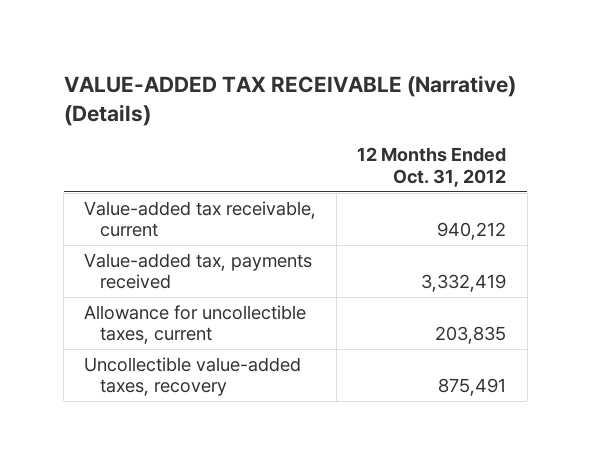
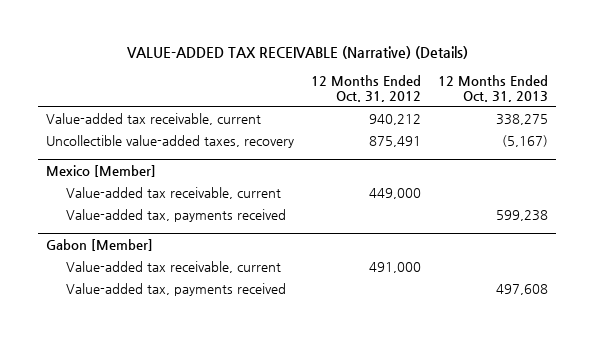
- | 12 Months Ended Oct. 31, 2012
+ | 12 Months Ended Oct. 31, 2012 | 12 Months Ended Oct. 31, 2013
- Value-added tax, payments received | 3,332,419
- Allowance for uncollectible taxes, current | 203,835
+ Mexico [Member]
+ Value-added tax receivable, current | 449,000 |
+ Value-added tax, payments received | | 599,238
+ Gabon [Member]
+ Value-added tax receivable, current | 491,000 |
+ Value-added tax, payments received | | 497,608

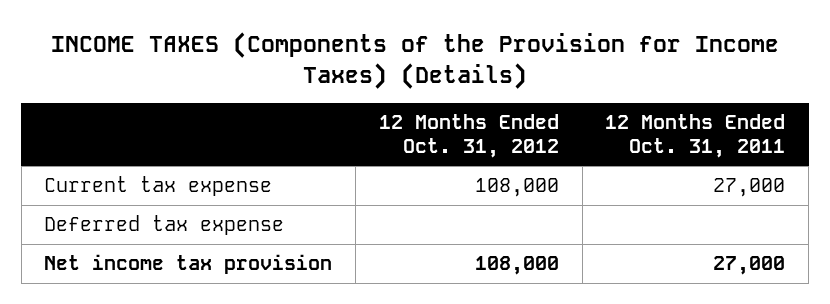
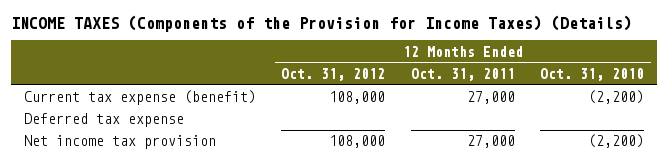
- | 12 Months Ended Oct. 31, 2012 | 12 Months Ended Oct. 31, 2011
+ | 12 Months Ended Oct. 31, 2012 | 12 Months Ended Oct. 31, 2011 | 12 Months Ended Oct. 31, 2010
- Current tax expense | 108,000 | 27,000
+ Current tax expense (benefit) | 108,000 | 27,000 | (2,200)

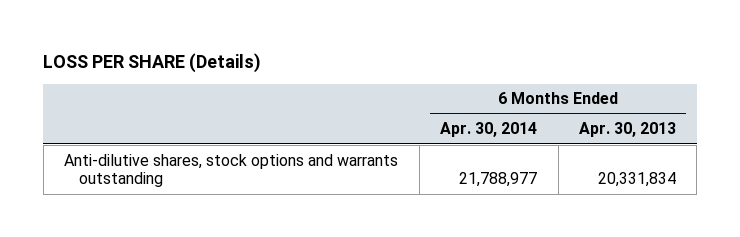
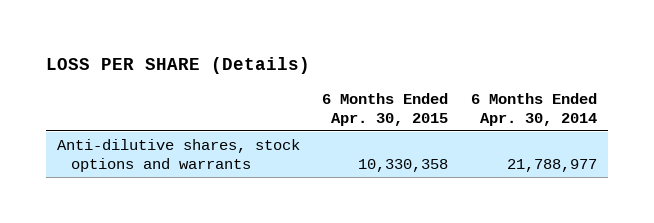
- | 6 Months Ended Apr. 30, 2014 | 6 Months Ended Apr. 30, 2013
+ | 6 Months Ended Apr. 30, 2015 | 6 Months Ended Apr. 30, 2014
- Anti-dilutive shares, stock options and warrants outstanding | 21,788,977 | 20,331,834
+ Anti-dilutive shares, stock options and warrants | 10,330,358 | 21,788,977

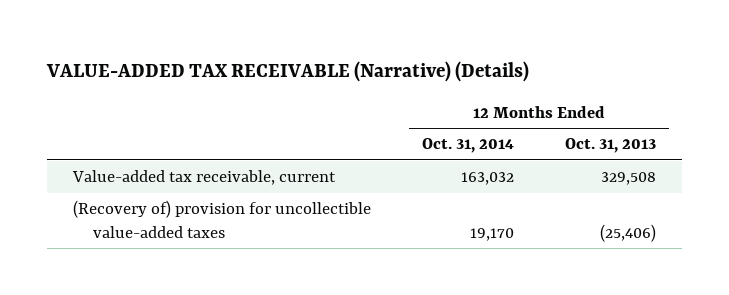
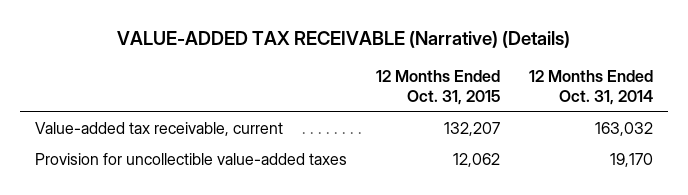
- | 12 Months Ended Oct. 31, 2014 | 12 Months Ended Oct. 31, 2013
+ | 12 Months Ended Oct. 31, 2015 | 12 Months Ended Oct. 31, 2014
- (Recovery of) provision for uncollectible value-added taxes | 19,170 | (25,406)
+ Provision for uncollectible value-added taxes | 12,062 | 19,170

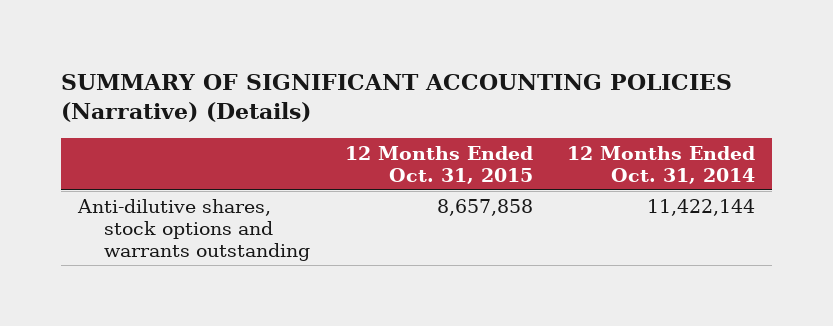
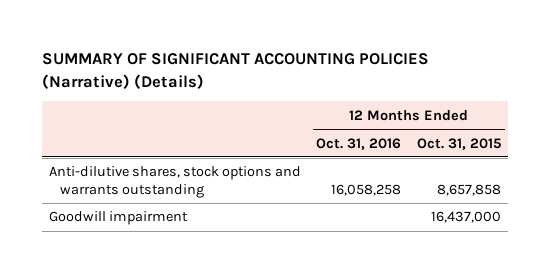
- | 12 Months Ended Oct. 31, 2015 | 12 Months Ended Oct. 31, 2014
+ | 12 Months Ended Oct. 31, 2016 | 12 Months Ended Oct. 31, 2015
+ Goodwill impairment | | 16,437,000

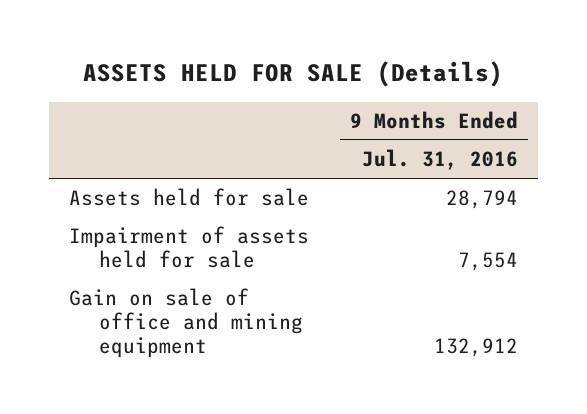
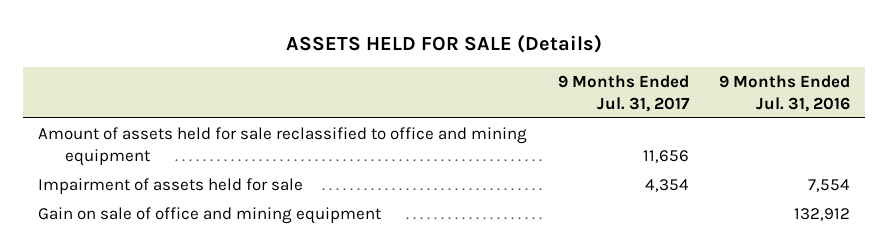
- | 9 Months Ended Jul. 31, 2016
+ | 9 Months Ended Jul. 31, 2017 | 9 Months Ended Jul. 31, 2016
- Assets held for sale | 28,794
+ Amount of assets held for sale reclassified to office and mining equipment | 11,656 |

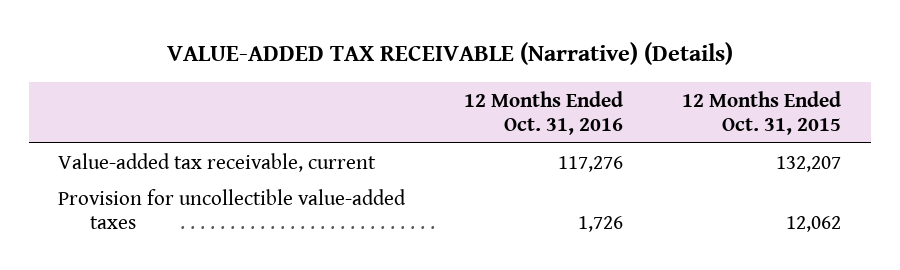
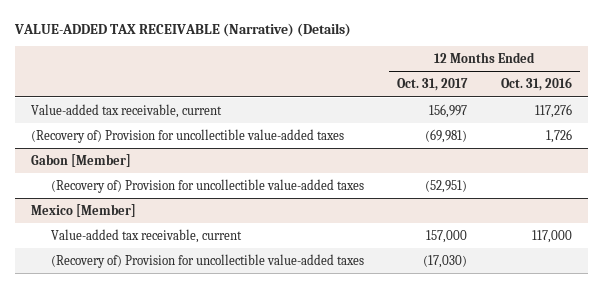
- | 12 Months Ended Oct. 31, 2016 | 12 Months Ended Oct. 31, 2015
+ | 12 Months Ended Oct. 31, 2017 | 12 Months Ended Oct. 31, 2016
- Provision for uncollectible value-added taxes | 1,726 | 12,062
+ (Recovery of) Provision for uncollectible value-added taxes | (69,981) | 1,726
+ Gabon [Member]
+ (Recovery of) Provision for uncollectible value-added taxes | (52,951) |
+ Mexico [Member]
+ Value-added tax receivable, current | 157,000 | 117,000
+ (Recovery of) Provision for uncollectible value-added taxes | (17,030) |

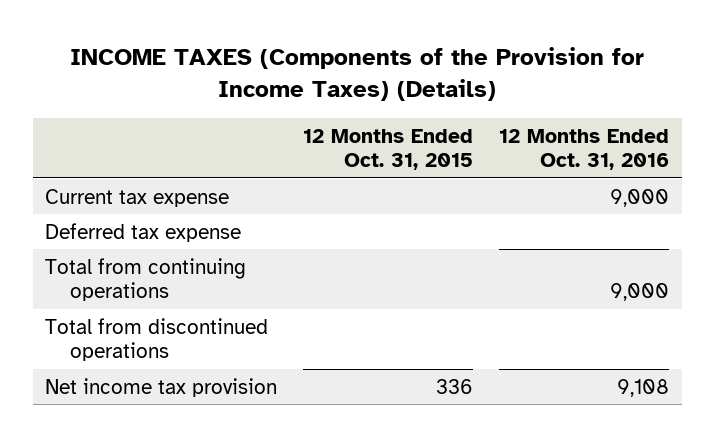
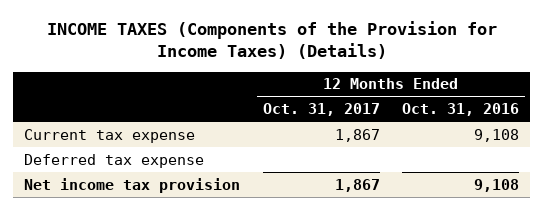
- | 12 Months Ended Oct. 31, 2015 | 12 Months Ended Oct. 31, 2016
+ | 12 Months Ended Oct. 31, 2017 | 12 Months Ended Oct. 31, 2016
- Current tax expense | | 9,000
+ Current tax expense | 1,867 | 9,108
- Total from continuing operations | | 9,000
- Total from discontinued operations

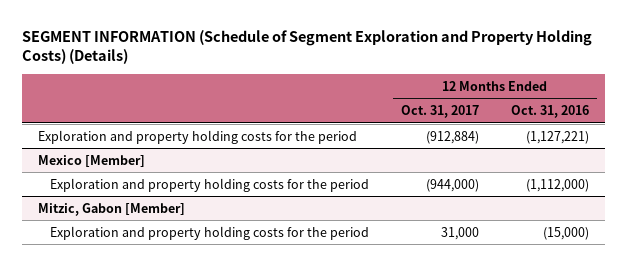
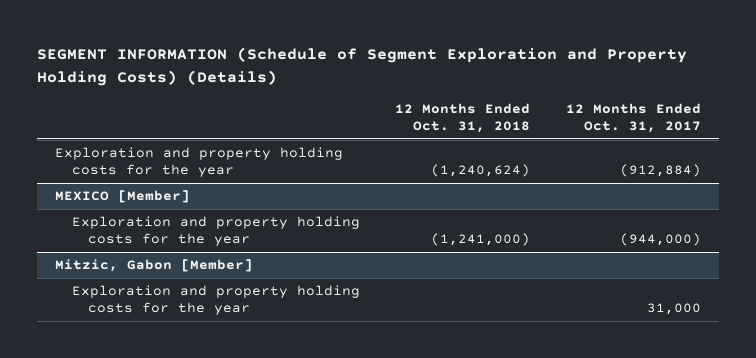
- | 12 Months Ended Oct. 31, 2017 | 12 Months Ended Oct. 31, 2016
+ | 12 Months Ended Oct. 31, 2018 | 12 Months Ended Oct. 31, 2017
- Exploration and property holding costs for the period | (912,884) | (1,127,221)
- Mexico [Member]
- Exploration and property holding costs for the period | (944,000) | (1,112,000)
+ Exploration and property holding costs for the year | (1,240,624) | (912,884)
+ MEXICO [Member]
+ Exploration and property holding costs for the year | (1,241,000) | (944,000)
@ Mitzic, Gabon [Member]
- Exploration and property holding costs for the period | 31,000 | (15,000)
+ Exploration and property holding costs for the year | | 31,000

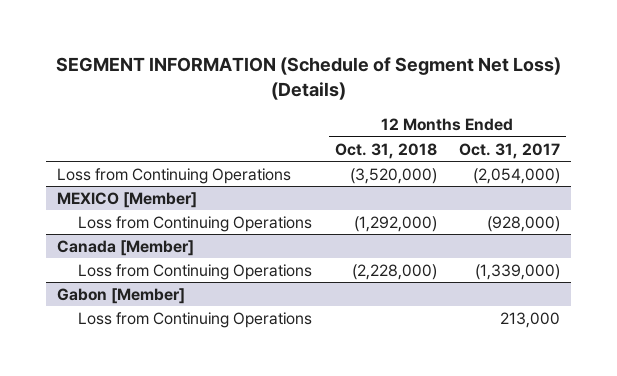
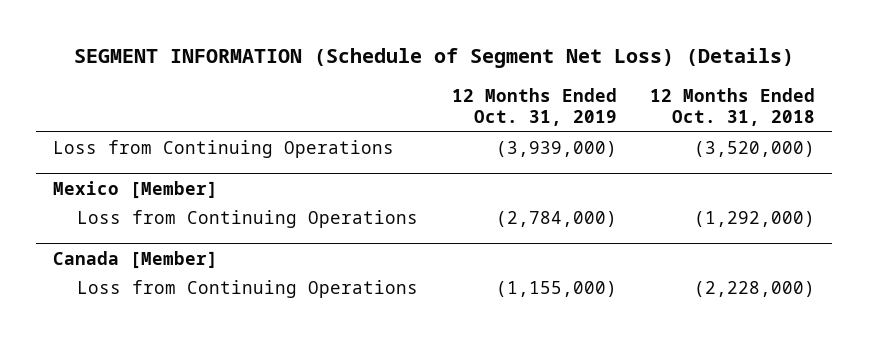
- | 12 Months Ended Oct. 31, 2018 | 12 Months Ended Oct. 31, 2017
+ | 12 Months Ended Oct. 31, 2019 | 12 Months Ended Oct. 31, 2018
- MEXICO [Member]
+ Mexico [Member]
- Gabon [Member]
- Loss from Continuing Operations | | 213,000

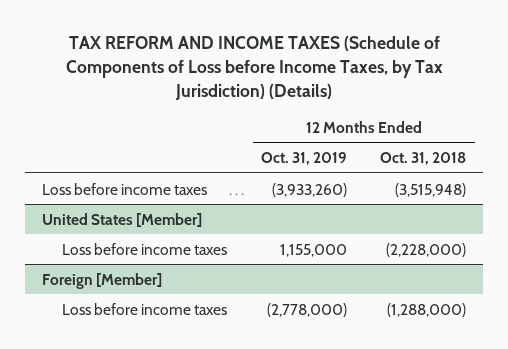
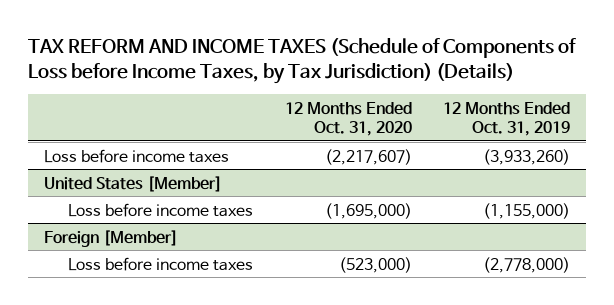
- | 12 Months Ended Oct. 31, 2019 | 12 Months Ended Oct. 31, 2018
+ | 12 Months Ended Oct. 31, 2020 | 12 Months Ended Oct. 31, 2019
@ United States [Member]
- Loss before income taxes | 1,155,000 | (2,228,000)
+ Loss before income taxes | (1,695,000) | (1,155,000)

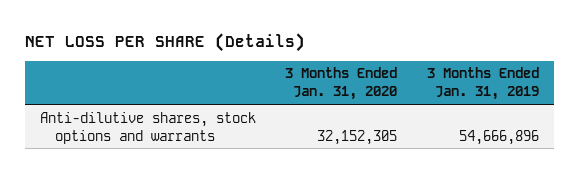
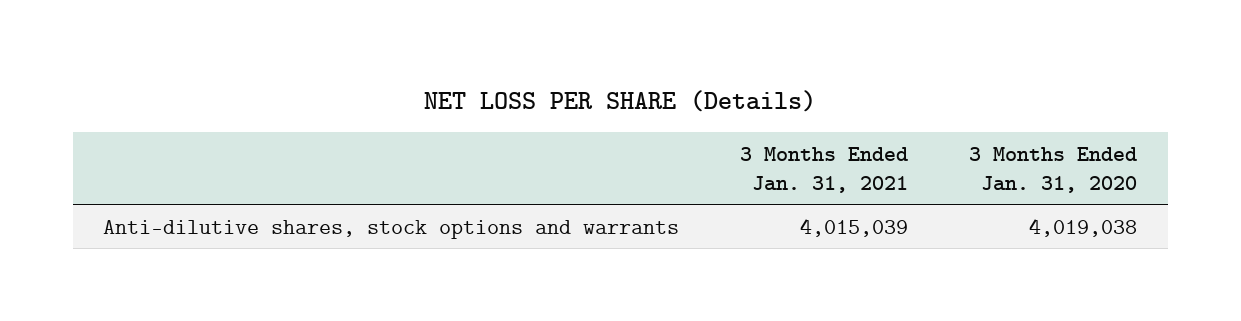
- | 3 Months Ended Jan. 31, 2020 | 3 Months Ended Jan. 31, 2019
+ | 3 Months Ended Jan. 31, 2021 | 3 Months Ended Jan. 31, 2020
- Anti-dilutive shares, stock options and warrants | 32,152,305 | 54,666,896
+ Anti-dilutive shares, stock options and warrants | 4,015,039 | 4,019,038

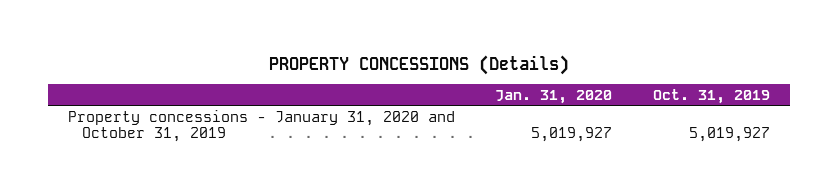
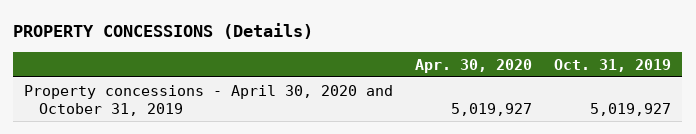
- | Jan. 31, 2020 | Oct. 31, 2019
+ | Apr. 30, 2020 | Oct. 31, 2019
- Property concessions - January 31, 2020 and October 31, 2019 | 5,019,927 | 5,019,927
+ Property concessions - April 30, 2020 and October 31, 2019 | 5,019,927 | 5,019,927

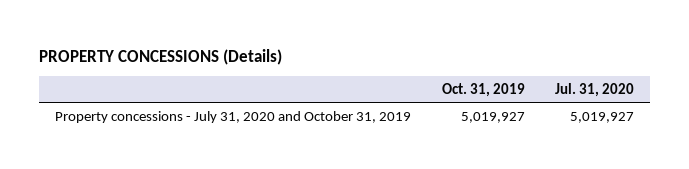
- | Apr. 30, 2020 | Oct. 31, 2019
+ | Oct. 31, 2019 | Jul. 31, 2020
- Property concessions - April 30, 2020 and October 31, 2019 | 5,019,927 | 5,019,927
+ Property concessions - July 31, 2020 and October 31, 2019 | 5,019,927 | 5,019,927

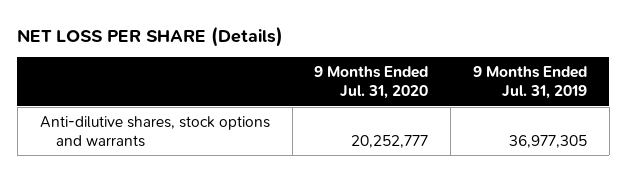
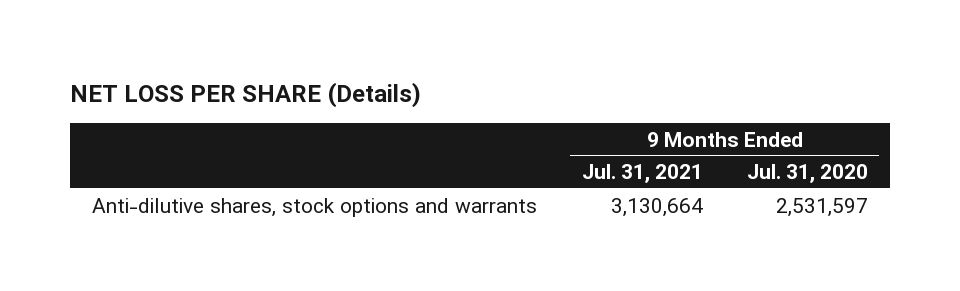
- | 9 Months Ended Jul. 31, 2020 | 9 Months Ended Jul. 31, 2019
+ | 9 Months Ended Jul. 31, 2021 | 9 Months Ended Jul. 31, 2020
- Anti-dilutive shares, stock options and warrants | 20,252,777 | 36,977,305
+ Anti-dilutive shares, stock options and warrants | 3,130,664 | 2,531,597

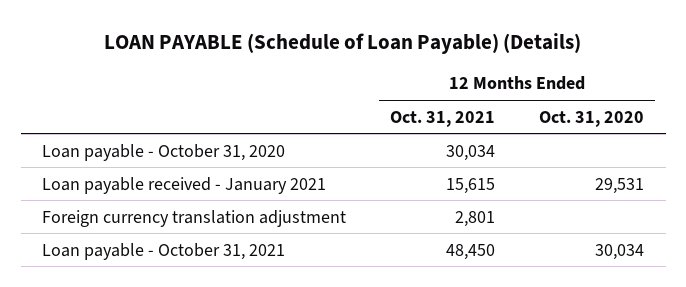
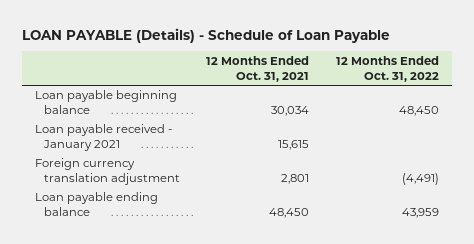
- LOAN PAYABLE (Schedule of Loan Payable) (Details)
+ LOAN PAYABLE (Details) - Schedule of Loan Payable
- | 12 Months Ended Oct. 31, 2021 | 12 Months Ended Oct. 31, 2020
+ | 12 Months Ended Oct. 31, 2021 | 12 Months Ended Oct. 31, 2022
- Loan payable - October 31, 2020 | 30,034 |
+ Loan payable beginning balance | 30,034 | 48,450
- Loan payable - October 31, 2021 | 48,450 | 30,034
+ Loan payable ending balance | 48,450 | 43,959

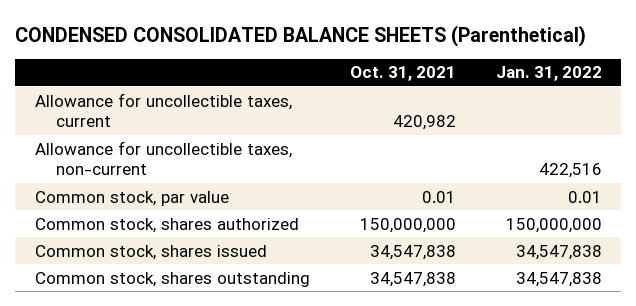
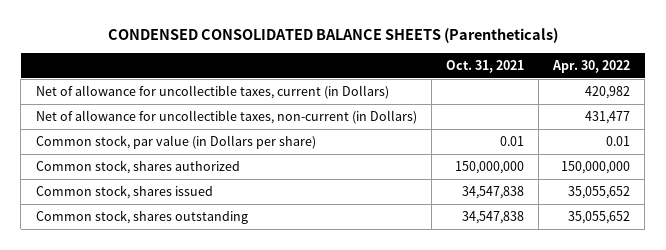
- CONDENSED CONSOLIDATED BALANCE SHEETS (Parenthetical)
+ CONDENSED CONSOLIDATED BALANCE SHEETS (Parentheticals)
- | Oct. 31, 2021 | Jan. 31, 2022
+ | Oct. 31, 2021 | Apr. 30, 2022
- Allowance for uncollectible taxes, current | 420,982 |
- Allowance for uncollectible taxes, non-current | | 422,516
- Common stock, par value | 0.01 | 0.01
+ Net of allowance for uncollectible taxes, current (in Dollars) | | 420,982
+ Net of allowance for uncollectible taxes, non-current (in Dollars) | | 431,477
+ Common stock, par value (in Dollars per share) | 0.01 | 0.01

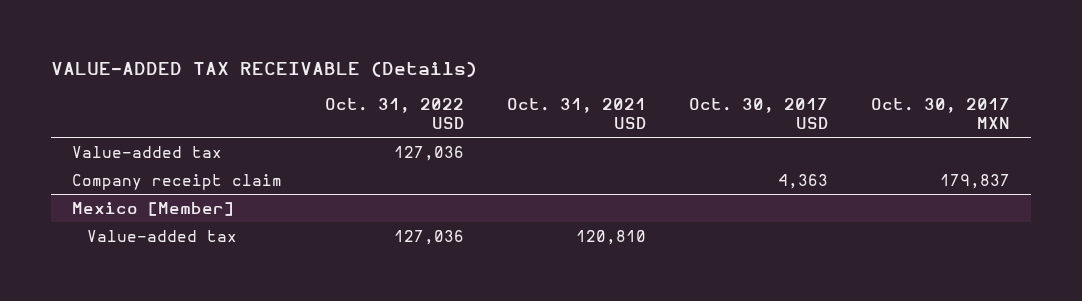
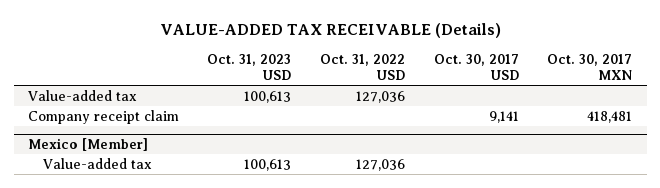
- | Oct. 31, 2022 USD | Oct. 31, 2021 USD | Oct. 30, 2017 USD | Oct. 30, 2017 MXN
+ | Oct. 31, 2023 USD | Oct. 31, 2022 USD | Oct. 30, 2017 USD | Oct. 30, 2017 MXN
- Company receipt claim | | | 4,363 | 179,837
+ Company receipt claim | | | 9,141 | 418,481

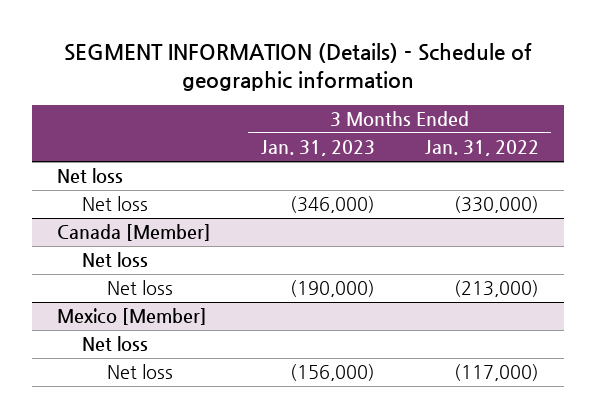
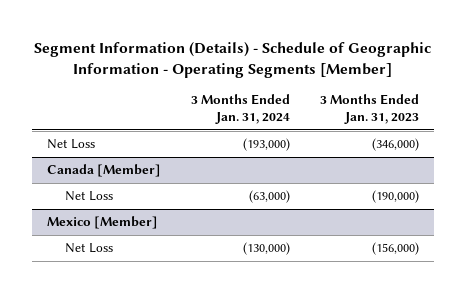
- SEGMENT INFORMATION (Details) - Schedule of geographic information
+ Segment Information (Details) - Schedule of Geographic Information - Operating Segments [Member]
- | 3 Months Ended Jan. 31, 2023 | 3 Months Ended Jan. 31, 2022
+ | 3 Months Ended Jan. 31, 2024 | 3 Months Ended Jan. 31, 2023
- Net loss
- Net loss | (346,000) | (330,000)
+ Net Loss | (193,000) | (346,000)
@ Canada [Member]
- Net loss
- Net loss | (190,000) | (213,000)
+ Net Loss | (63,000) | (190,000)
@ Mexico [Member]
- Net loss
- Net loss | (156,000) | (117,000)
+ Net Loss | (130,000) | (156,000)

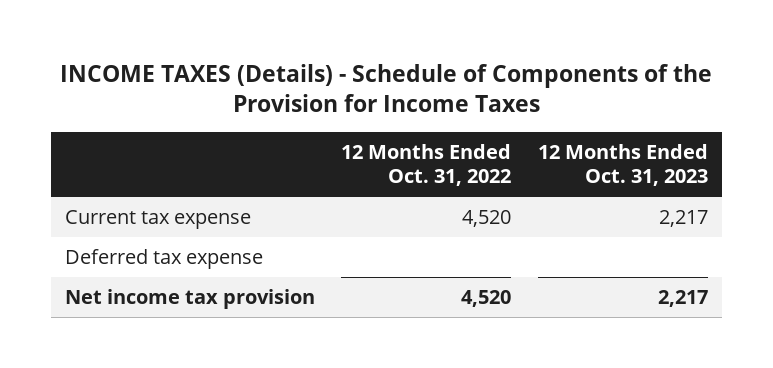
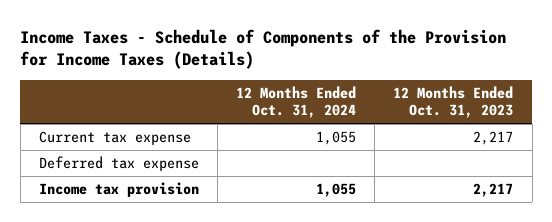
- INCOME TAXES (Details) - Schedule of Components of the Provision for Income Taxes
+ Income Taxes - Schedule of Components of the Provision for Income Taxes (Details)
- | 12 Months Ended Oct. 31, 2022 | 12 Months Ended Oct. 31, 2023
+ | 12 Months Ended Oct. 31, 2024 | 12 Months Ended Oct. 31, 2023
- Net income tax provision | 4,520 | 2,217
+ Income tax provision | 1,055 | 2,217

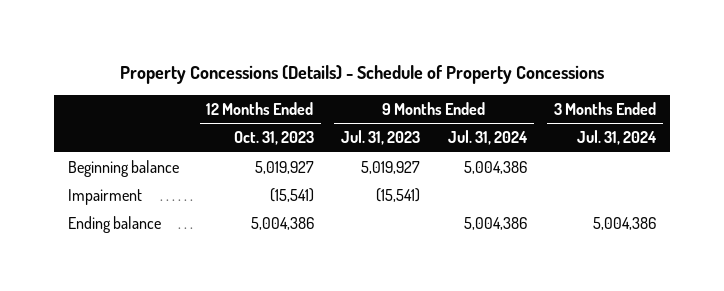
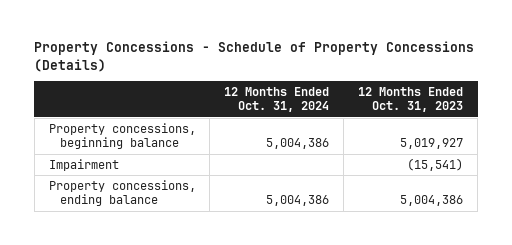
- Property Concessions (Details) - Schedule of Property Concessions
+ Property Concessions - Schedule of Property Concessions (Details)
- | 12 Months Ended Oct. 31, 2023 | 9 Months Ended Jul. 31, 2023 | 9 Months Ended Jul. 31, 2024 | 3 Months Ended Jul. 31, 2024
+ | 12 Months Ended Oct. 31, 2024 | 12 Months Ended Oct. 31, 2023
- Beginning balance | 5,019,927 | 5,019,927 | 5,004,386 |
+ Property concessions, beginning balance | 5,004,386 | 5,019,927
- Ending balance | 5,004,386 | | 5,004,386 | 5,004,386
+ Property concessions, ending balance | 5,004,386 | 5,004,386

